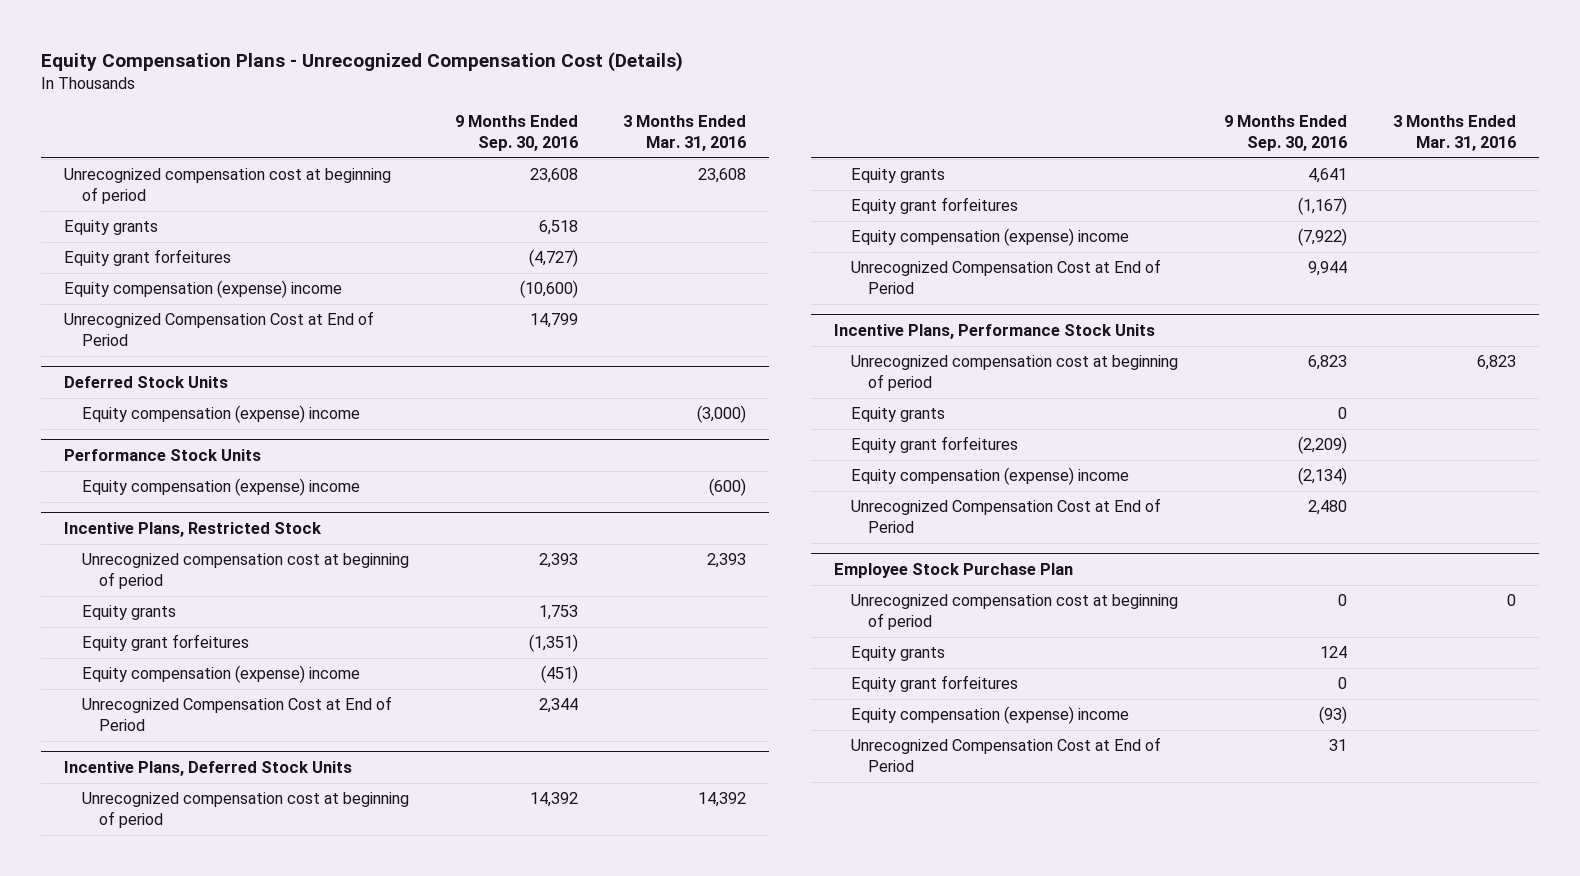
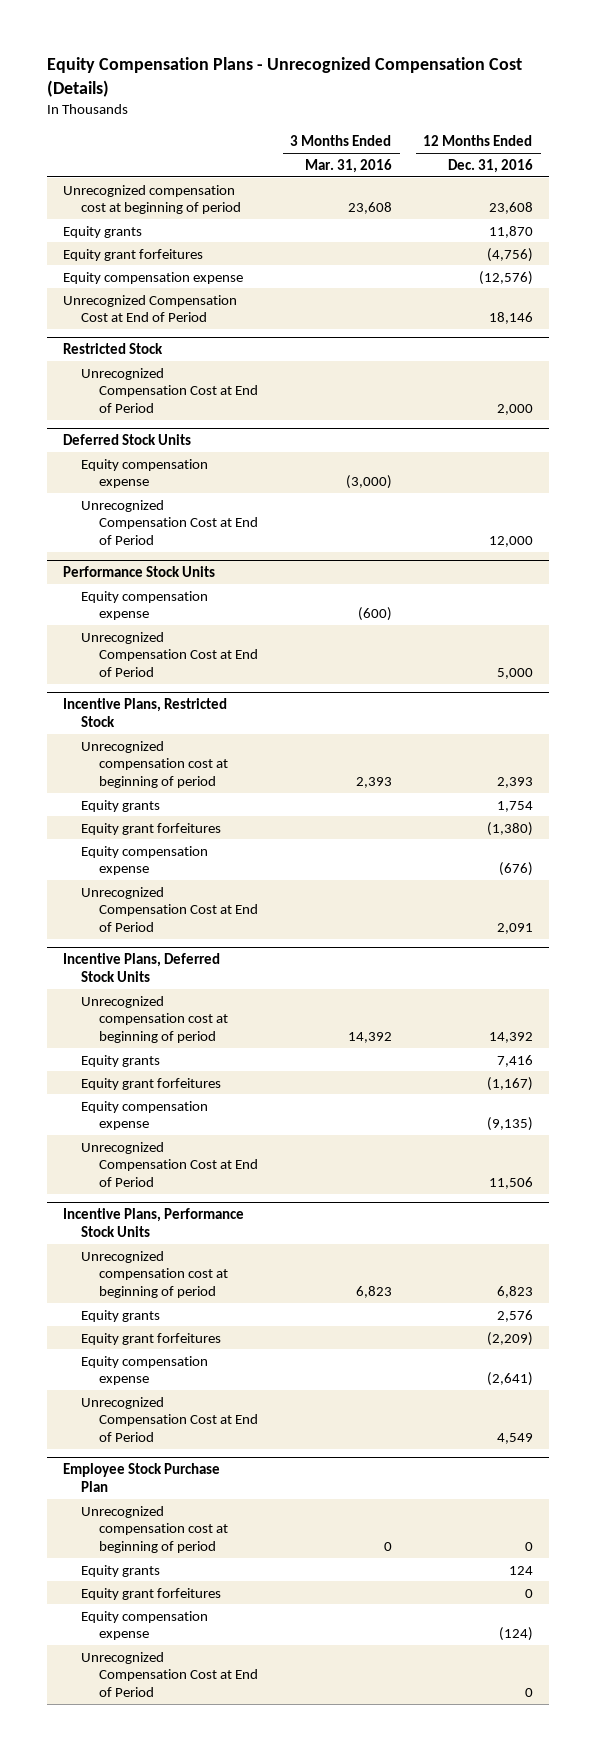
- | 9 Months Ended Sep. 30, 2016 | 3 Months Ended Mar. 31, 2016
+ | 3 Months Ended Mar. 31, 2016 | 12 Months Ended Dec. 31, 2016
- Equity compensation (expense) income | (10,600) |
+ Equity compensation expense | | (12,576)
+ Restricted Stock
+ Unrecognized Compensation Cost at End of Period | | 2,000
@ Deferred Stock Units
- Equity compensation (expense) income | | (3,000)
+ Equity compensation expense | (3,000) |
+ Unrecognized Compensation Cost at End of Period | | 12,000
@ Performance Stock Units
- Equity compensation (expense) income | | (600)
+ Equity compensation expense | (600) |
+ Unrecognized Compensation Cost at End of Period | | 5,000
@ Incentive Plans, Restricted Stock
- Equity compensation (expense) income | (451) |
+ Equity compensation expense | | (676)
@ Incentive Plans, Deferred Stock Units
- Equity compensation (expense) income | (7,922) |
+ Equity compensation expense | | (9,135)
@ Incentive Plans, Performance Stock Units
- Equity compensation (expense) income | (2,134) |
+ Equity compensation expense | | (2,641)
@ Employee Stock Purchase Plan
- Equity compensation (expense) income | (93) |
+ Equity compensation expense | | (124)

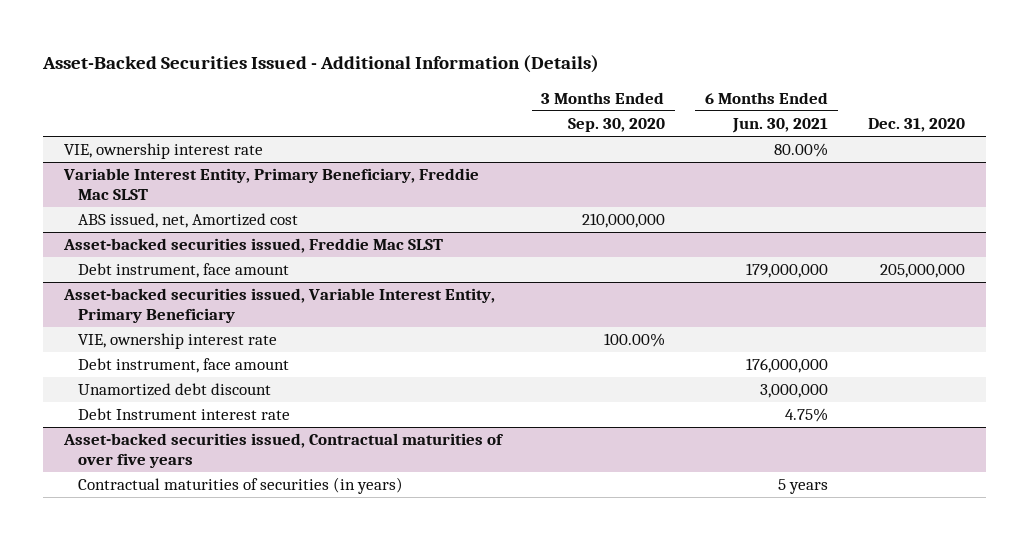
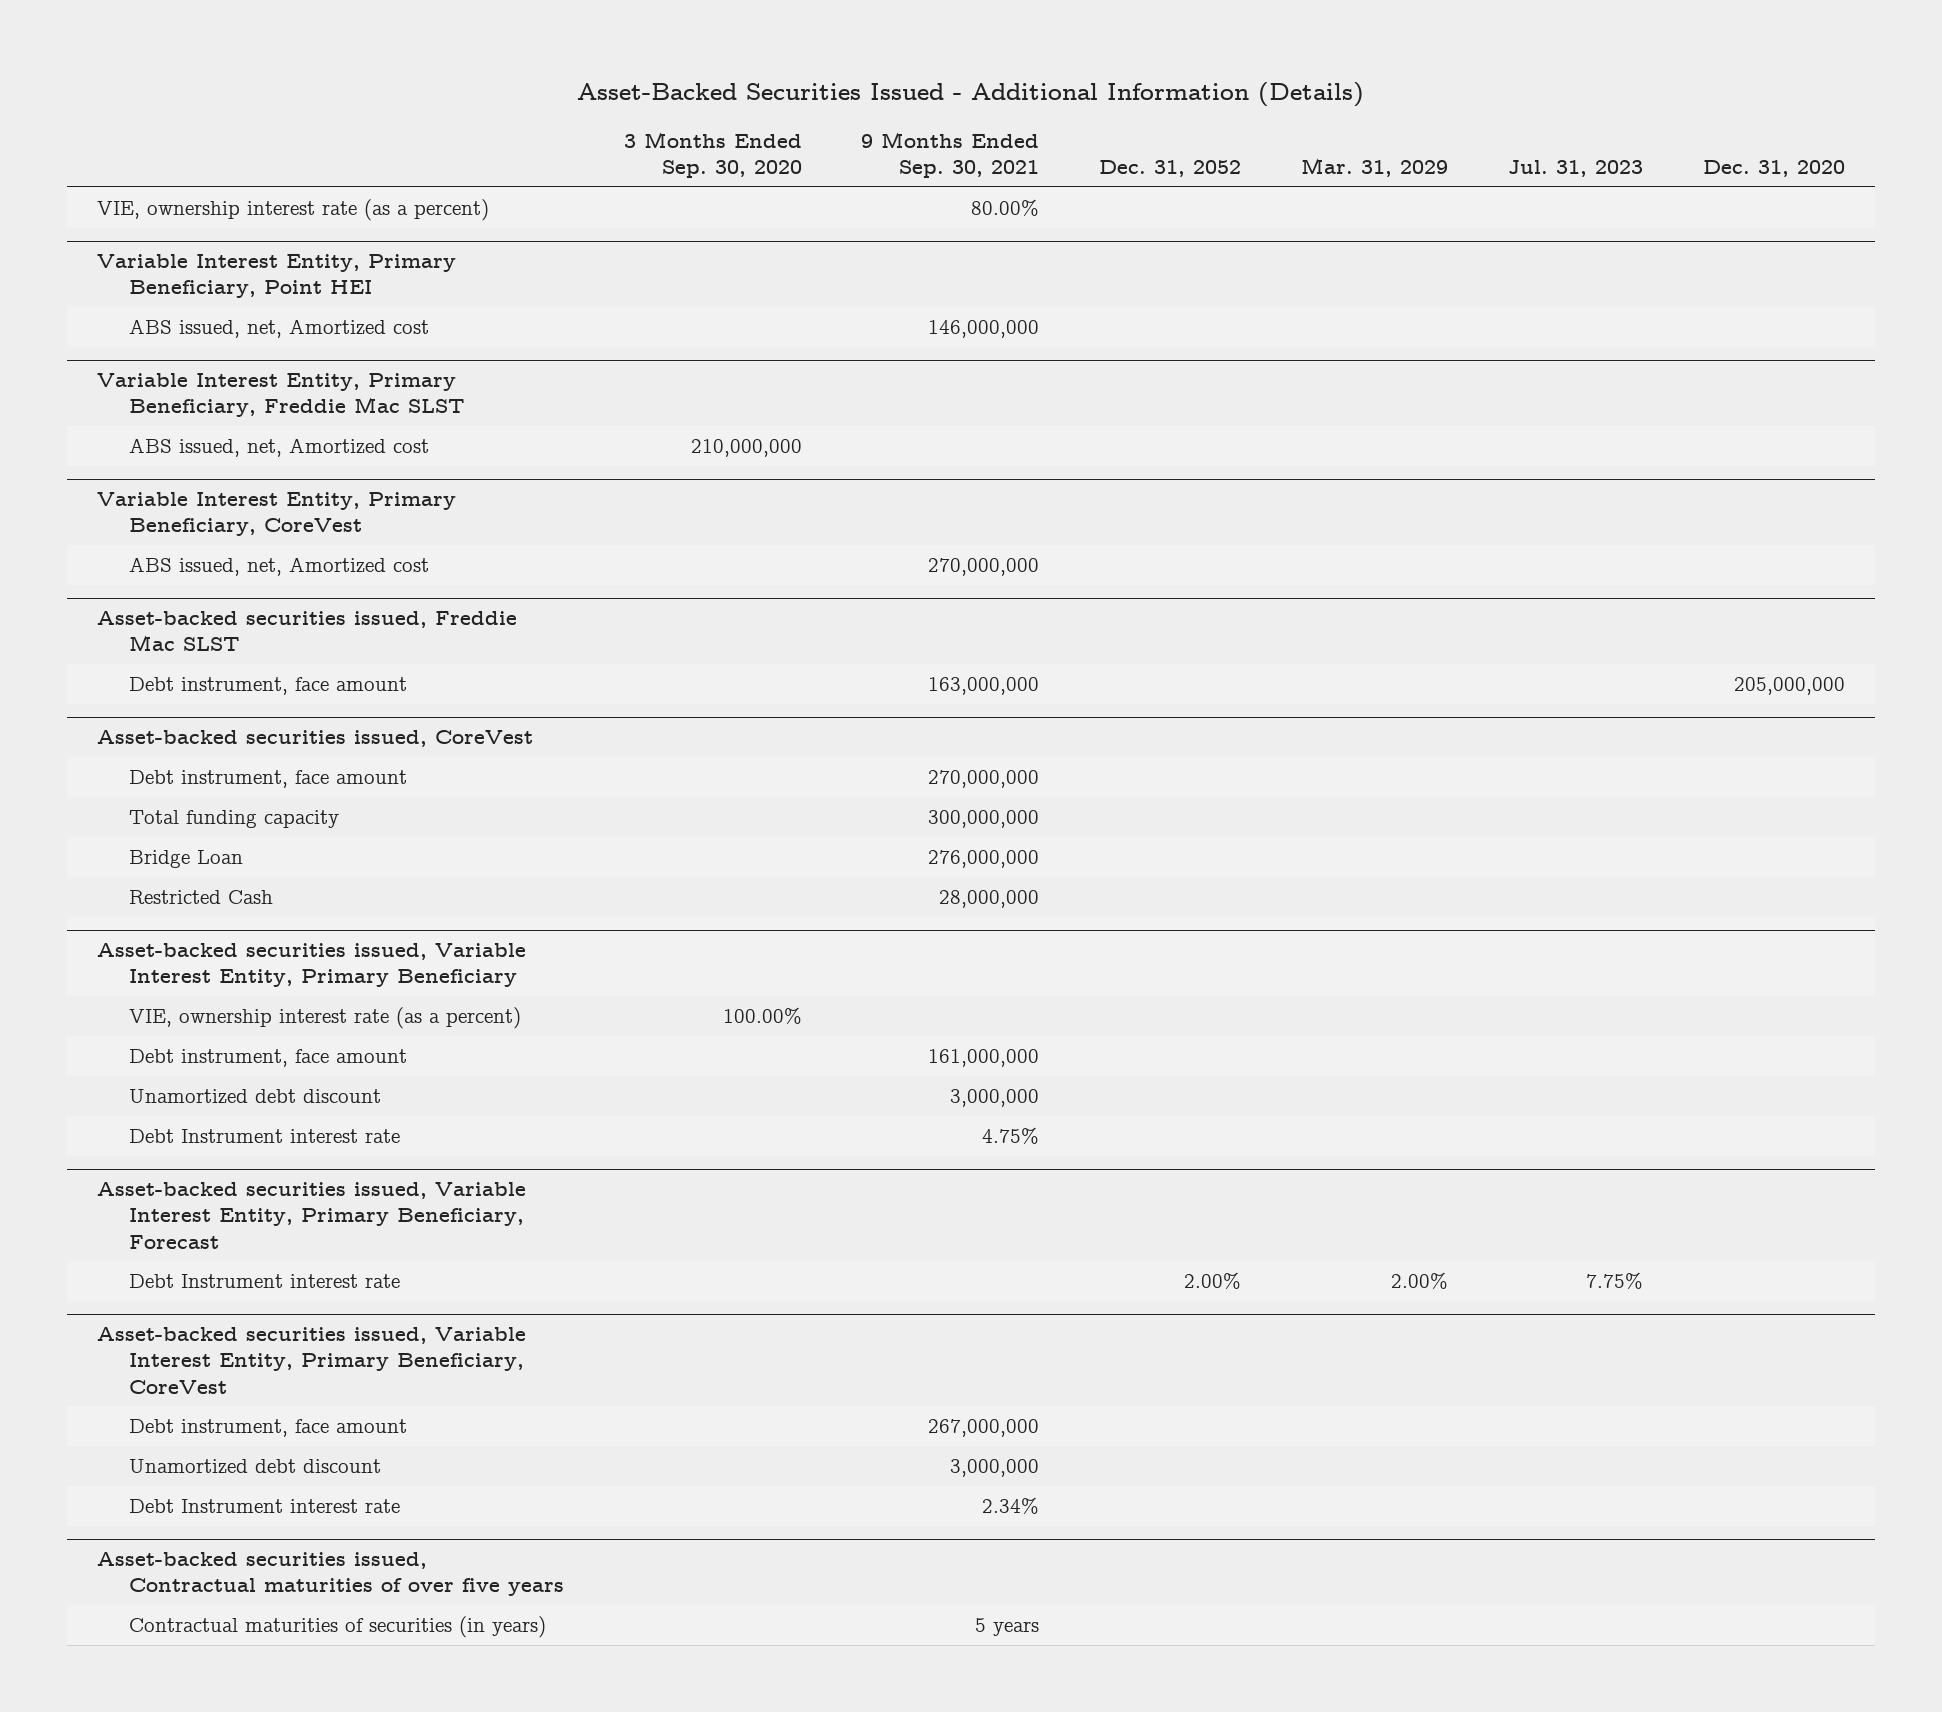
- | 3 Months Ended Sep. 30, 2020 | 6 Months Ended Jun. 30, 2021 | Dec. 31, 2020
+ | 3 Months Ended Sep. 30, 2020 | 9 Months Ended Sep. 30, 2021 | Dec. 31, 2052 | Mar. 31, 2029 | Jul. 31, 2023 | Dec. 31, 2020
- VIE, ownership interest rate | | 80.00% |
+ VIE, ownership interest rate (as a percent) | | 80.00% | | | |
+ Variable Interest Entity, Primary Beneficiary, Point HEI
+ ABS issued, net, Amortized cost | | 146,000,000 | | | |
+ Variable Interest Entity, Primary Beneficiary, CoreVest
+ ABS issued, net, Amortized cost | | 270,000,000 | | | |
+ Asset-backed securities issued, CoreVest
+ Debt instrument, face amount | | 270,000,000 | | | |
+ Total funding capacity | | 300,000,000 | | | |
+ Bridge Loan | | 276,000,000 | | | |
+ Restricted Cash | | 28,000,000 | | | |
@ Asset-backed securities issued, Variable Interest Entity, Primary Beneficiary
- VIE, ownership interest rate | 100.00% | |
+ VIE, ownership interest rate (as a percent) | 100.00% | | | | |
+ Asset-backed securities issued, Variable Interest Entity, Primary Beneficiary, Forecast
+ Debt Instrument interest rate | | | 2.00% | 2.00% | 7.75% |
+ Asset-backed securities issued, Variable Interest Entity, Primary Beneficiary, CoreVest
+ Debt instrument, face amount | | 267,000,000 | | | |
+ Unamortized debt discount | | 3,000,000 | | | |
+ Debt Instrument interest rate | | 2.34% | | | |

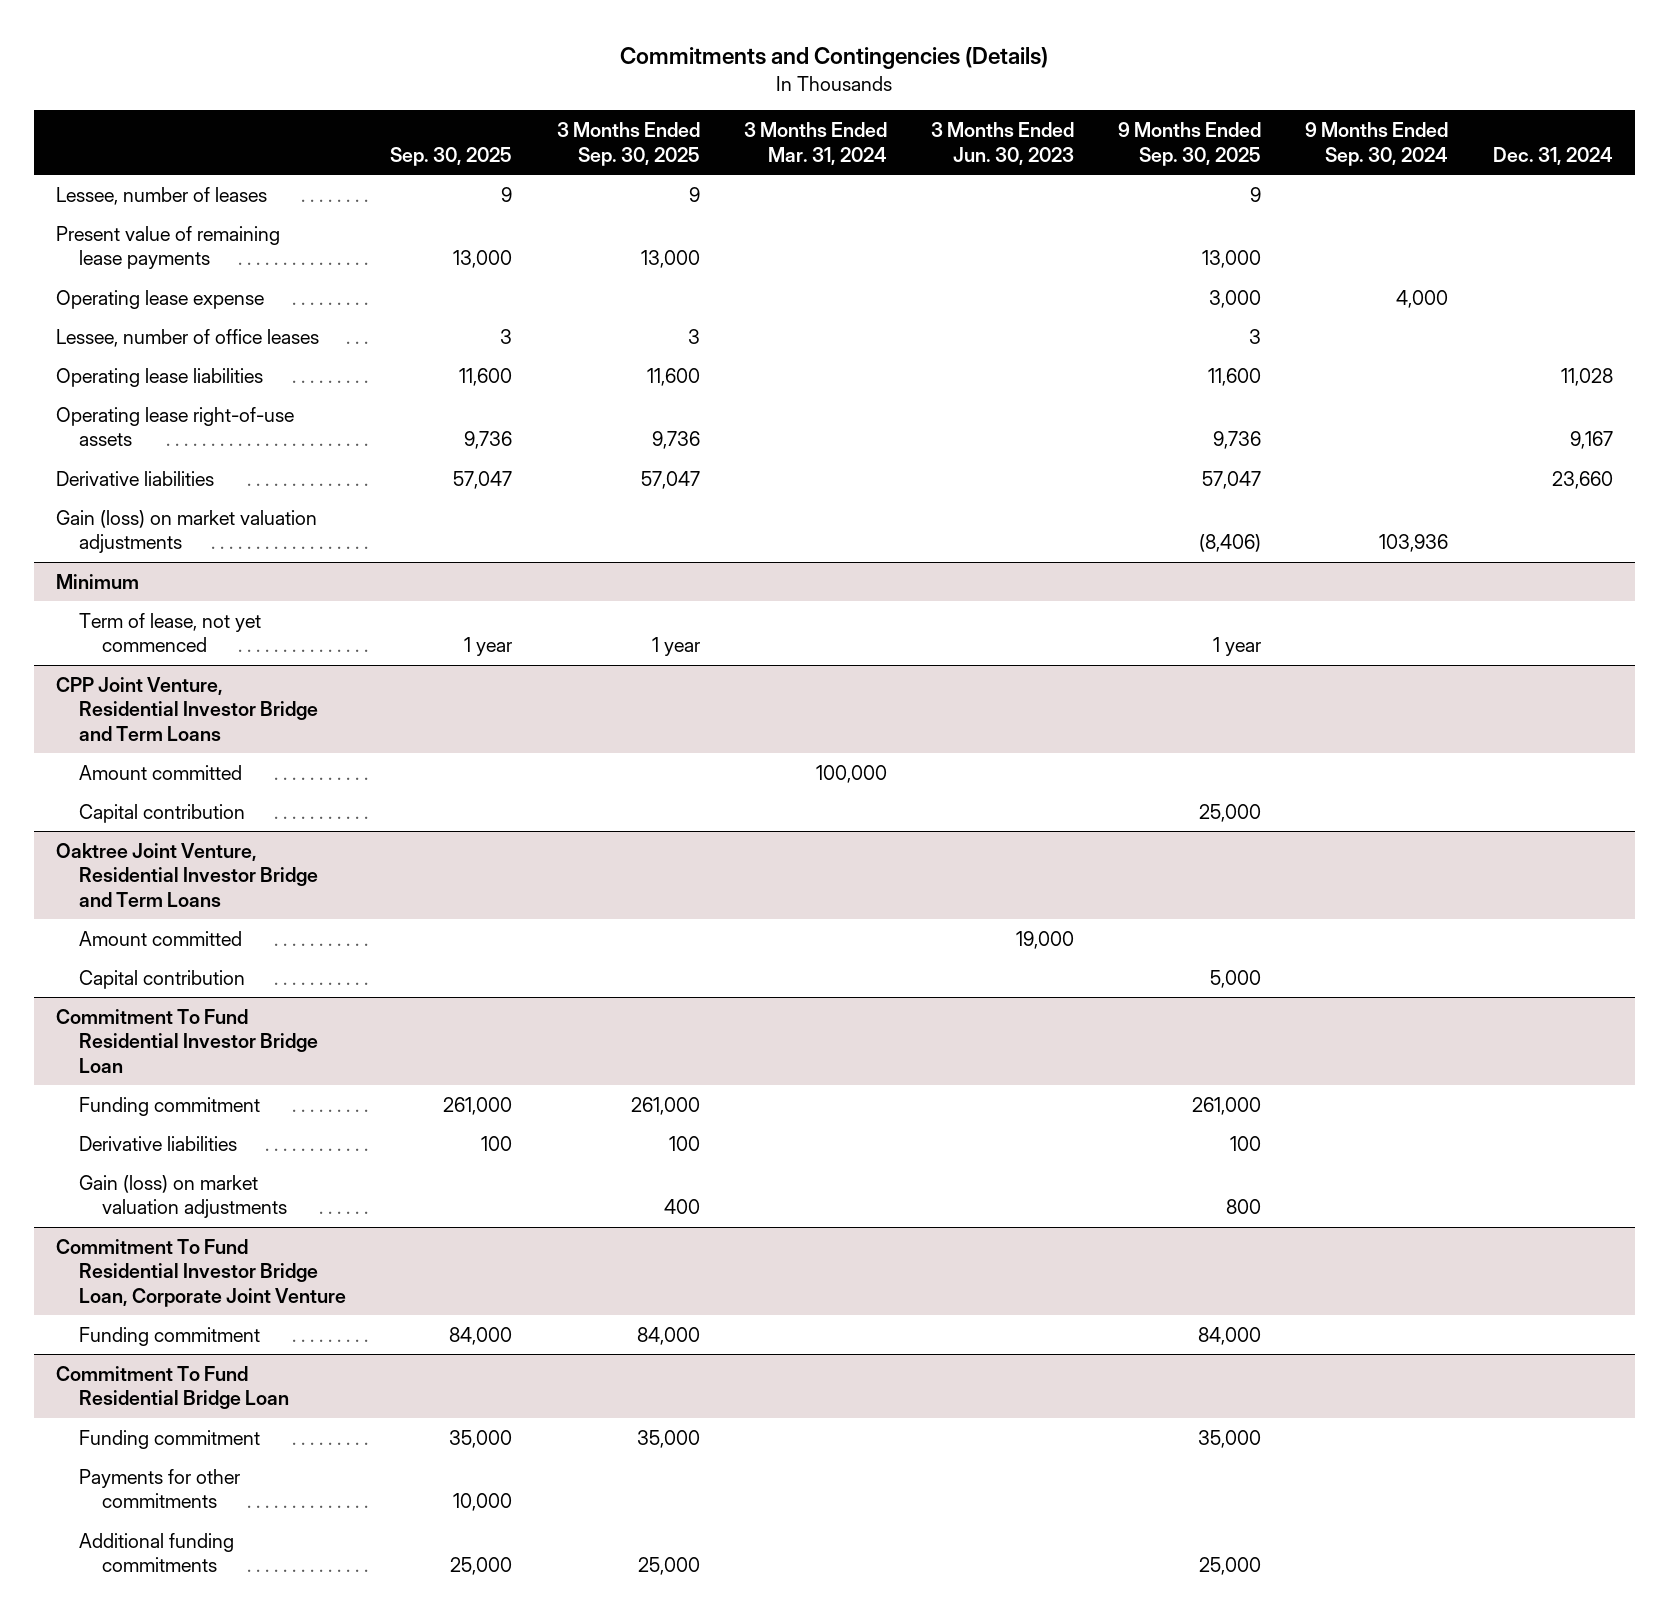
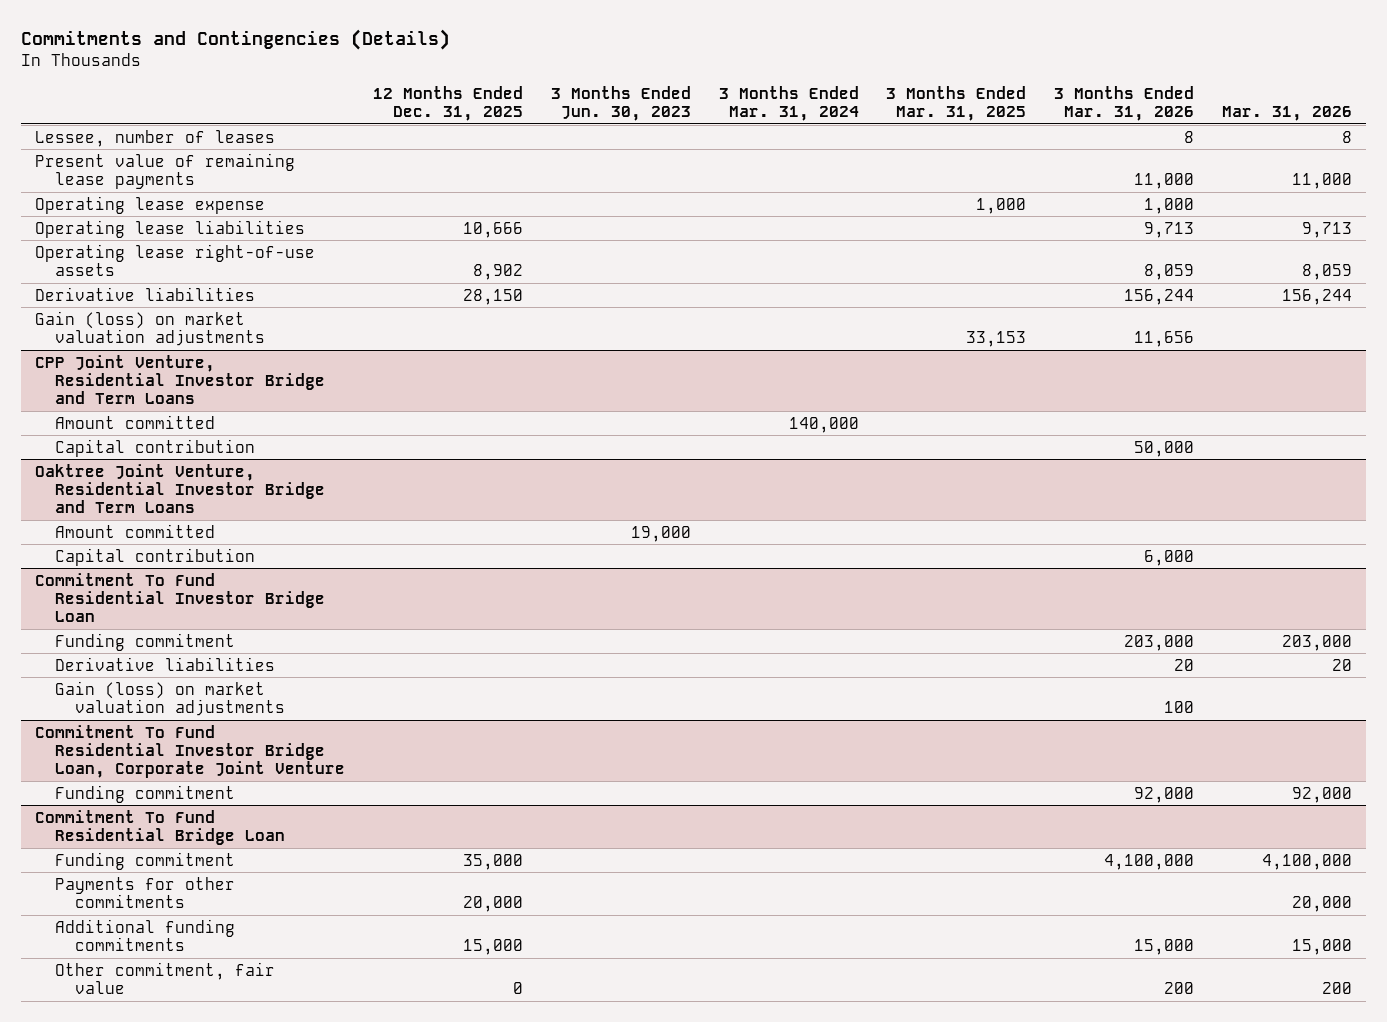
- | Sep. 30, 2025 | 3 Months Ended Sep. 30, 2025 | 3 Months Ended Mar. 31, 2024 | 3 Months Ended Jun. 30, 2023 | 9 Months Ended Sep. 30, 2025 | 9 Months Ended Sep. 30, 2024 | Dec. 31, 2024
+ | 12 Months Ended Dec. 31, 2025 | 3 Months Ended Jun. 30, 2023 | 3 Months Ended Mar. 31, 2024 | 3 Months Ended Mar. 31, 2025 | 3 Months Ended Mar. 31, 2026 | Mar. 31, 2026
- Lessee, number of office leases | 3 | 3 | | | 3 | |
- Minimum
- Term of lease, not yet commenced | 1 year | 1 year | | | 1 year | |
@ CPP Joint Venture, Residential Investor Bridge and Term Loans
- Amount committed | | | 100,000 | | | |
+ Amount committed | | | 140,000 | | |
@ Commitment To Fund Residential Bridge Loan
+ Other commitment, fair value | 0 | | | | 200 | 200

